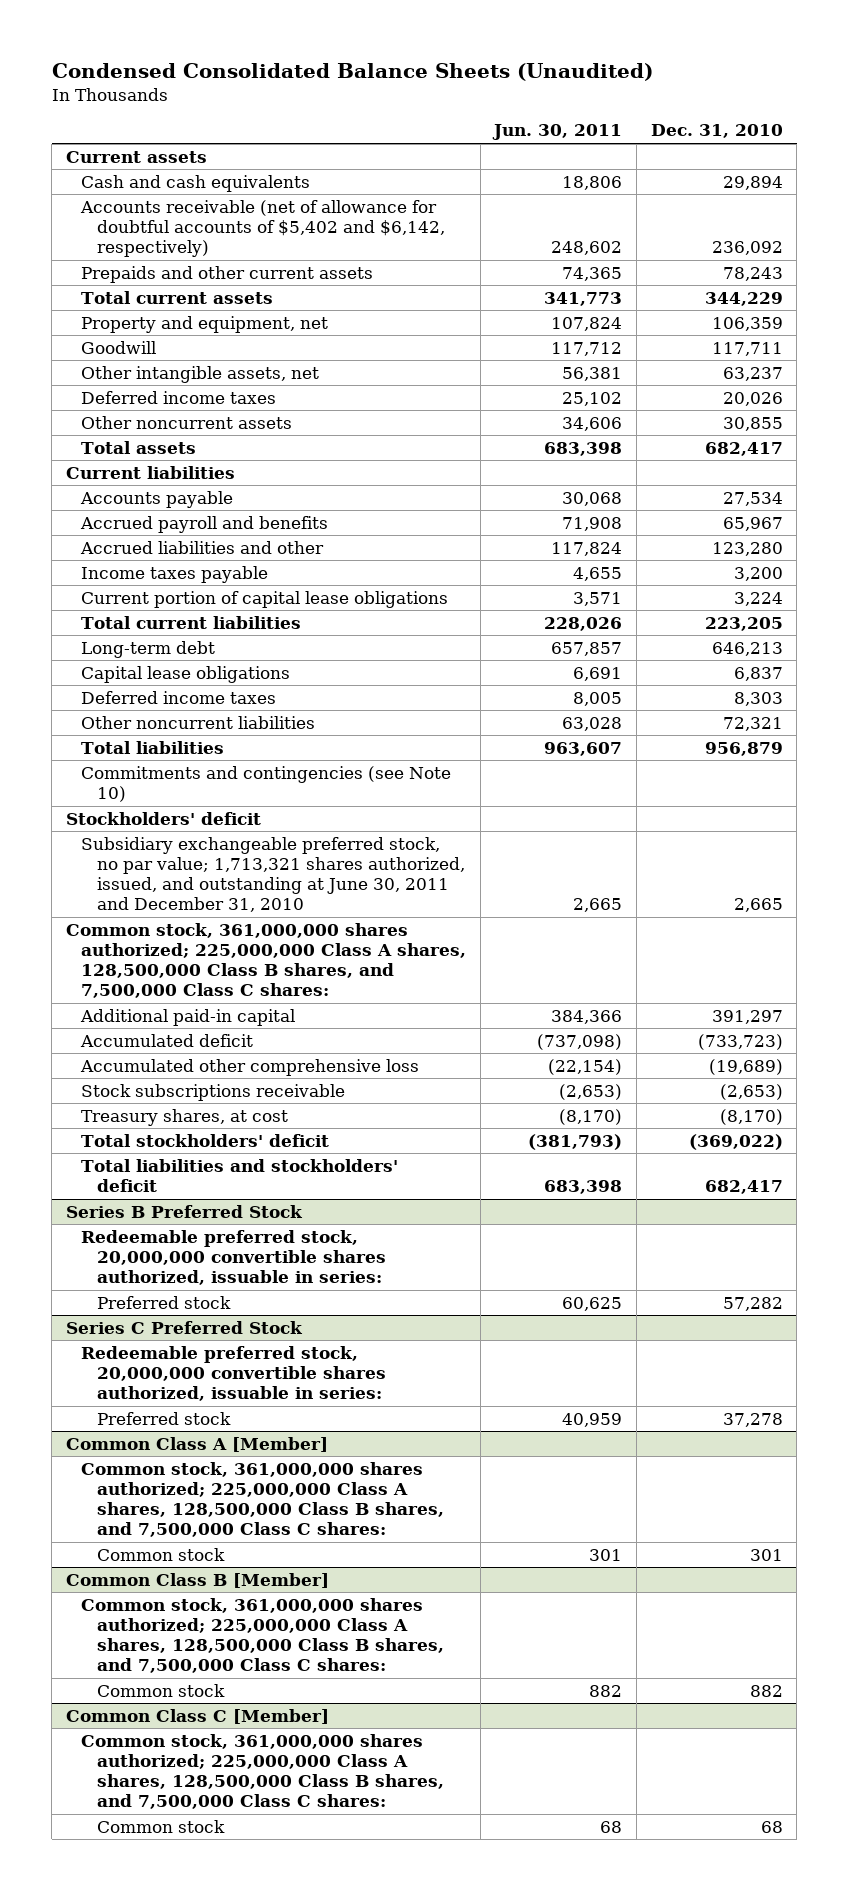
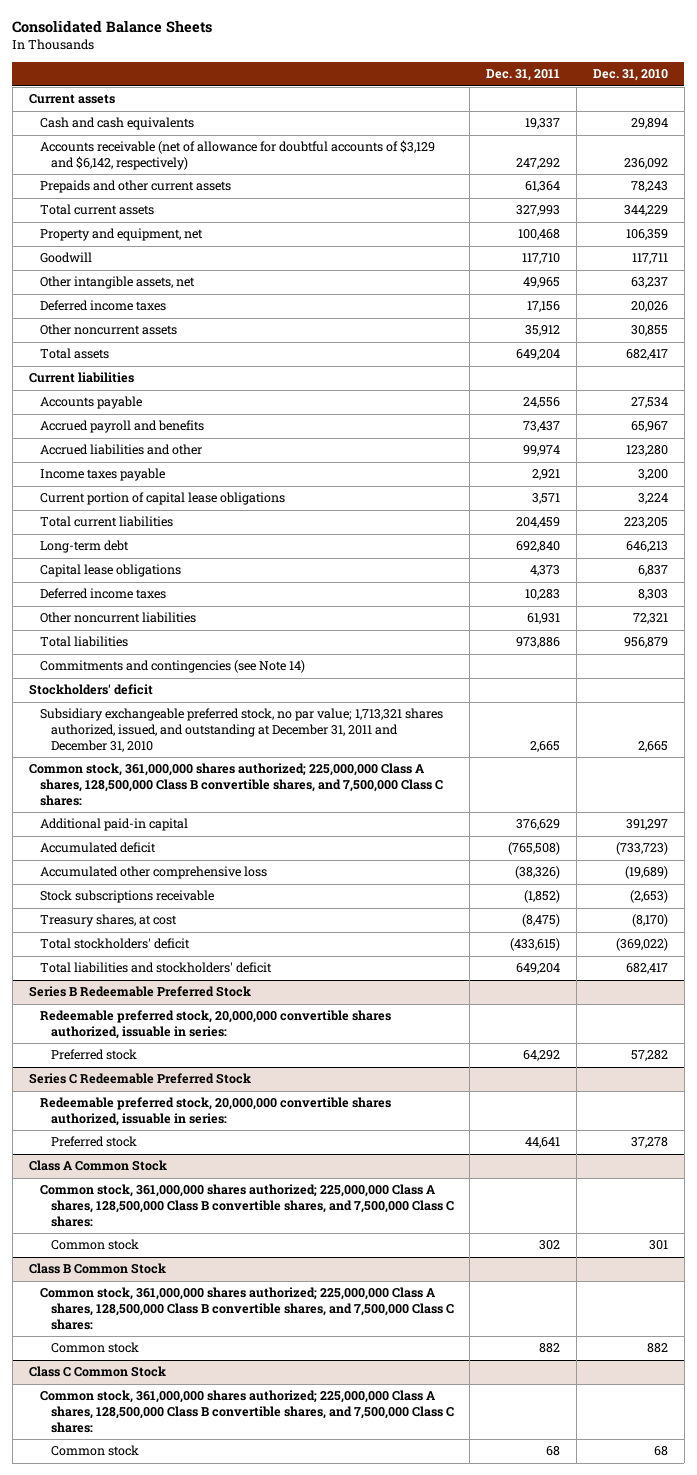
- Condensed Consolidated Balance Sheets (Unaudited)
+ Consolidated Balance Sheets
- | Jun. 30, 2011 | Dec. 31, 2010
+ | Dec. 31, 2011 | Dec. 31, 2010
- Accounts receivable (net of allowance for doubtful accounts of $5,402 and $6,142, respectively) | 248,602 | 236,092
+ Accounts receivable (net of allowance for doubtful accounts of $3,129 and $6,142, respectively) | 247,292 | 236,092
- Commitments and contingencies (see Note 10)
+ Commitments and contingencies (see Note 14)
- Subsidiary exchangeable preferred stock, no par value; 1,713,321 shares authorized, issued, and outstanding at June 30, 2011 and December 31, 2010 | 2,665 | 2,665
- Common stock, 361,000,000 shares authorized; 225,000,000 Class A shares, 128,500,000 Class B shares, and 7,500,000 Class C shares:
+ Subsidiary exchangeable preferred stock, no par value; 1,713,321 shares authorized, issued, and outstanding at December 31, 2011 and December 31, 2010 | 2,665 | 2,665
+ Common stock, 361,000,000 shares authorized; 225,000,000 Class A shares, 128,500,000 Class B convertible shares, and 7,500,000 Class C shares:
- Series B Preferred Stock
+ Series B Redeemable Preferred Stock
- Series C Preferred Stock
+ Series C Redeemable Preferred Stock
- Common Class A [Member]
- Common stock, 361,000,000 shares authorized; 225,000,000 Class A shares, 128,500,000 Class B shares, and 7,500,000 Class C shares:
+ Class A Common Stock
+ Common stock, 361,000,000 shares authorized; 225,000,000 Class A shares, 128,500,000 Class B convertible shares, and 7,500,000 Class C shares:
- Common Class B [Member]
- Common stock, 361,000,000 shares authorized; 225,000,000 Class A shares, 128,500,000 Class B shares, and 7,500,000 Class C shares:
+ Class B Common Stock
+ Common stock, 361,000,000 shares authorized; 225,000,000 Class A shares, 128,500,000 Class B convertible shares, and 7,500,000 Class C shares:
- Common Class C [Member]
- Common stock, 361,000,000 shares authorized; 225,000,000 Class A shares, 128,500,000 Class B shares, and 7,500,000 Class C shares:
+ Class C Common Stock
+ Common stock, 361,000,000 shares authorized; 225,000,000 Class A shares, 128,500,000 Class B convertible shares, and 7,500,000 Class C shares:

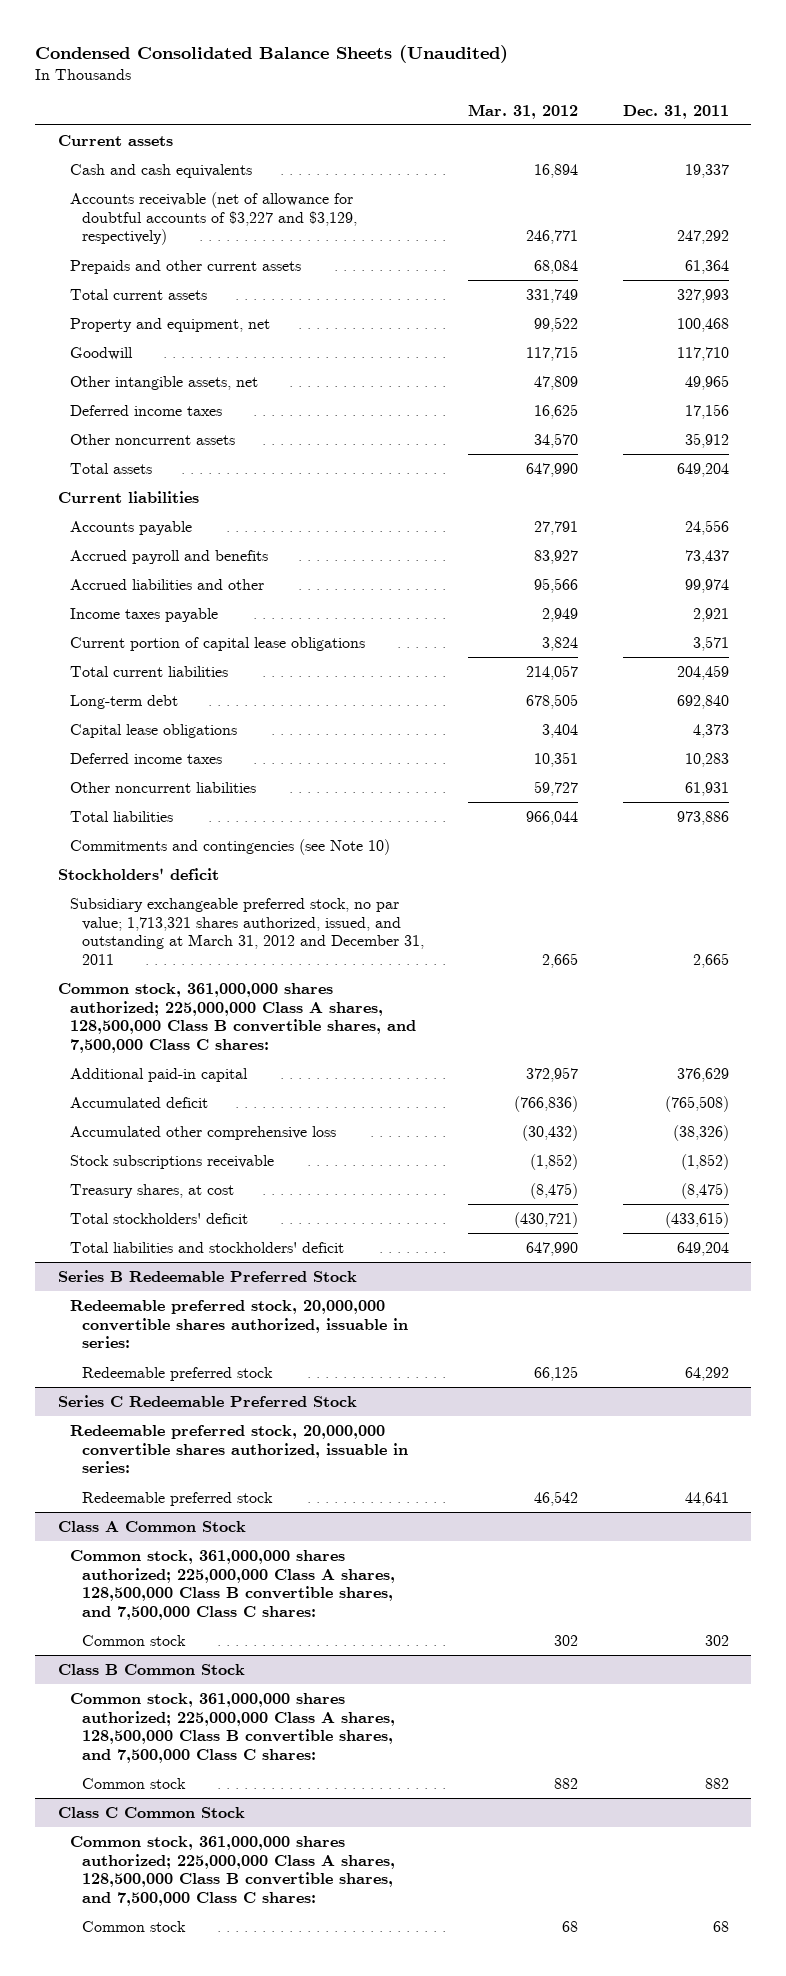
- Consolidated Balance Sheets
+ Condensed Consolidated Balance Sheets (Unaudited)
- | Dec. 31, 2011 | Dec. 31, 2010
+ | Mar. 31, 2012 | Dec. 31, 2011
- Accounts receivable (net of allowance for doubtful accounts of $3,129 and $6,142, respectively) | 247,292 | 236,092
+ Accounts receivable (net of allowance for doubtful accounts of $3,227 and $3,129, respectively) | 246,771 | 247,292
- Commitments and contingencies (see Note 14)
+ Commitments and contingencies (see Note 10)
- Subsidiary exchangeable preferred stock, no par value; 1,713,321 shares authorized, issued, and outstanding at December 31, 2011 and December 31, 2010 | 2,665 | 2,665
+ Subsidiary exchangeable preferred stock, no par value; 1,713,321 shares authorized, issued, and outstanding at March 31, 2012 and December 31, 2011 | 2,665 | 2,665
@ Series B Redeemable Preferred Stock
- Preferred stock | 64,292 | 57,282
+ Redeemable preferred stock | 66,125 | 64,292
@ Series C Redeemable Preferred Stock
- Preferred stock | 44,641 | 37,278
+ Redeemable preferred stock | 46,542 | 44,641

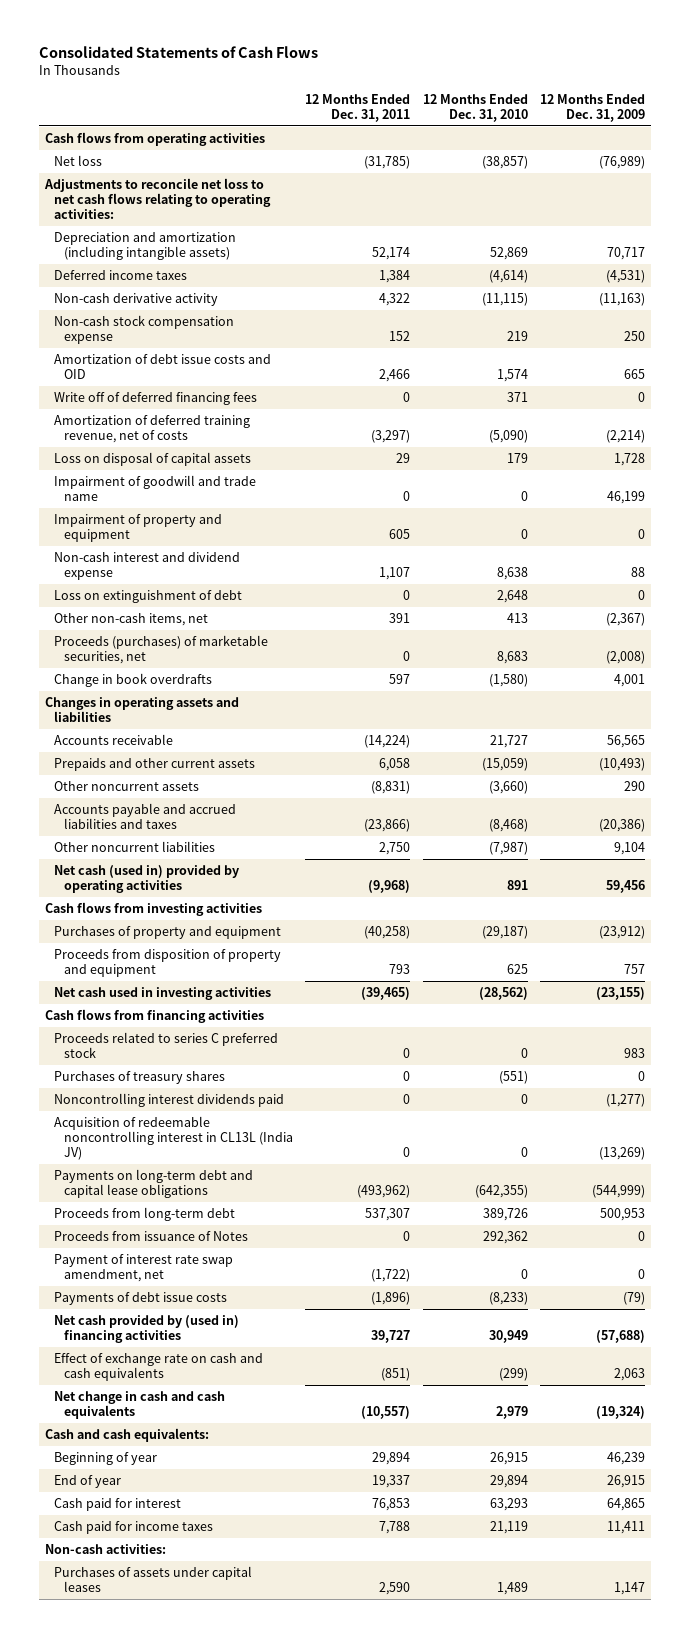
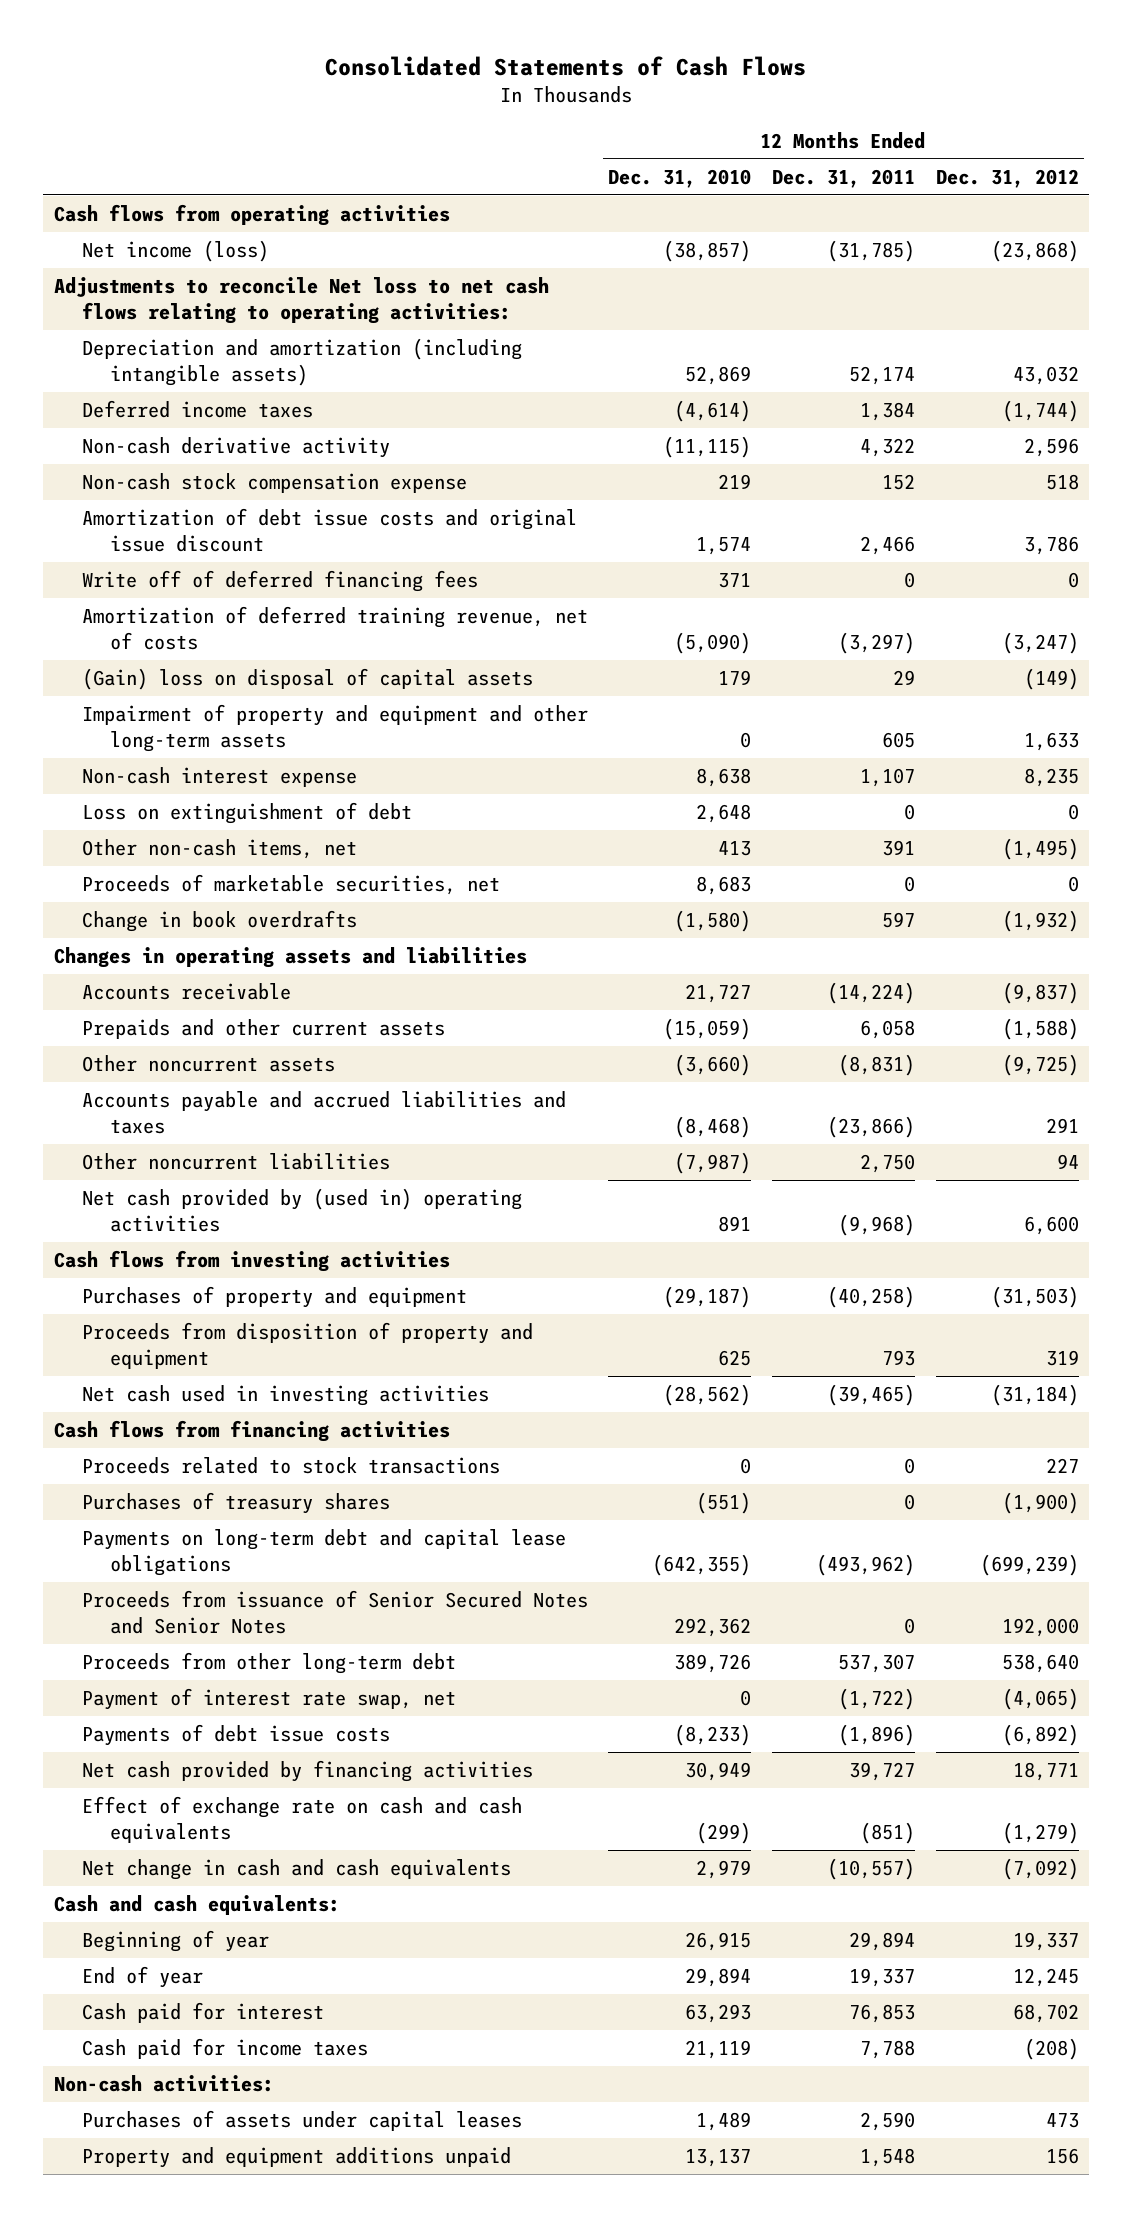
- | 12 Months Ended Dec. 31, 2011 | 12 Months Ended Dec. 31, 2010 | 12 Months Ended Dec. 31, 2009
+ | 12 Months Ended Dec. 31, 2010 | 12 Months Ended Dec. 31, 2011 | 12 Months Ended Dec. 31, 2012
- Net loss | (31,785) | (38,857) | (76,989)
- Adjustments to reconcile net loss to net cash flows relating to operating activities:
+ Net income (loss) | (38,857) | (31,785) | (23,868)
+ Adjustments to reconcile Net loss to net cash flows relating to operating activities:
- Amortization of debt issue costs and OID | 2,466 | 1,574 | 665
+ Amortization of debt issue costs and original issue discount | 1,574 | 2,466 | 3,786
- Loss on disposal of capital assets | 29 | 179 | 1,728
- Impairment of goodwill and trade name | 0 | 0 | 46,199
- Impairment of property and equipment | 605 | 0 | 0
- Non-cash interest and dividend expense | 1,107 | 8,638 | 88
+ (Gain) loss on disposal of capital assets | 179 | 29 | (149)
+ Impairment of property and equipment and other long-term assets | 0 | 605 | 1,633
+ Non-cash interest expense | 8,638 | 1,107 | 8,235
- Proceeds (purchases) of marketable securities, net | 0 | 8,683 | (2,008)
+ Proceeds of marketable securities, net | 8,683 | 0 | 0
- Net cash (used in) provided by operating activities | (9,968) | 891 | 59,456
+ Net cash provided by (used in) operating activities | 891 | (9,968) | 6,600
- Proceeds related to series C preferred stock | 0 | 0 | 983
+ Proceeds related to stock transactions | 0 | 0 | 227
- Noncontrolling interest dividends paid | 0 | 0 | (1,277)
- Acquisition of redeemable noncontrolling interest in CL13L (India JV) | 0 | 0 | (13,269)
- Proceeds from long-term debt | 537,307 | 389,726 | 500,953
- Proceeds from issuance of Notes | 0 | 292,362 | 0
- Payment of interest rate swap amendment, net | (1,722) | 0 | 0
+ Proceeds from issuance of Senior Secured Notes and Senior Notes | 292,362 | 0 | 192,000
+ Proceeds from other long-term debt | 389,726 | 537,307 | 538,640
+ Payment of interest rate swap, net | 0 | (1,722) | (4,065)
- Net cash provided by (used in) financing activities | 39,727 | 30,949 | (57,688)
+ Net cash provided by financing activities | 30,949 | 39,727 | 18,771
+ Property and equipment additions unpaid | 13,137 | 1,548 | 156

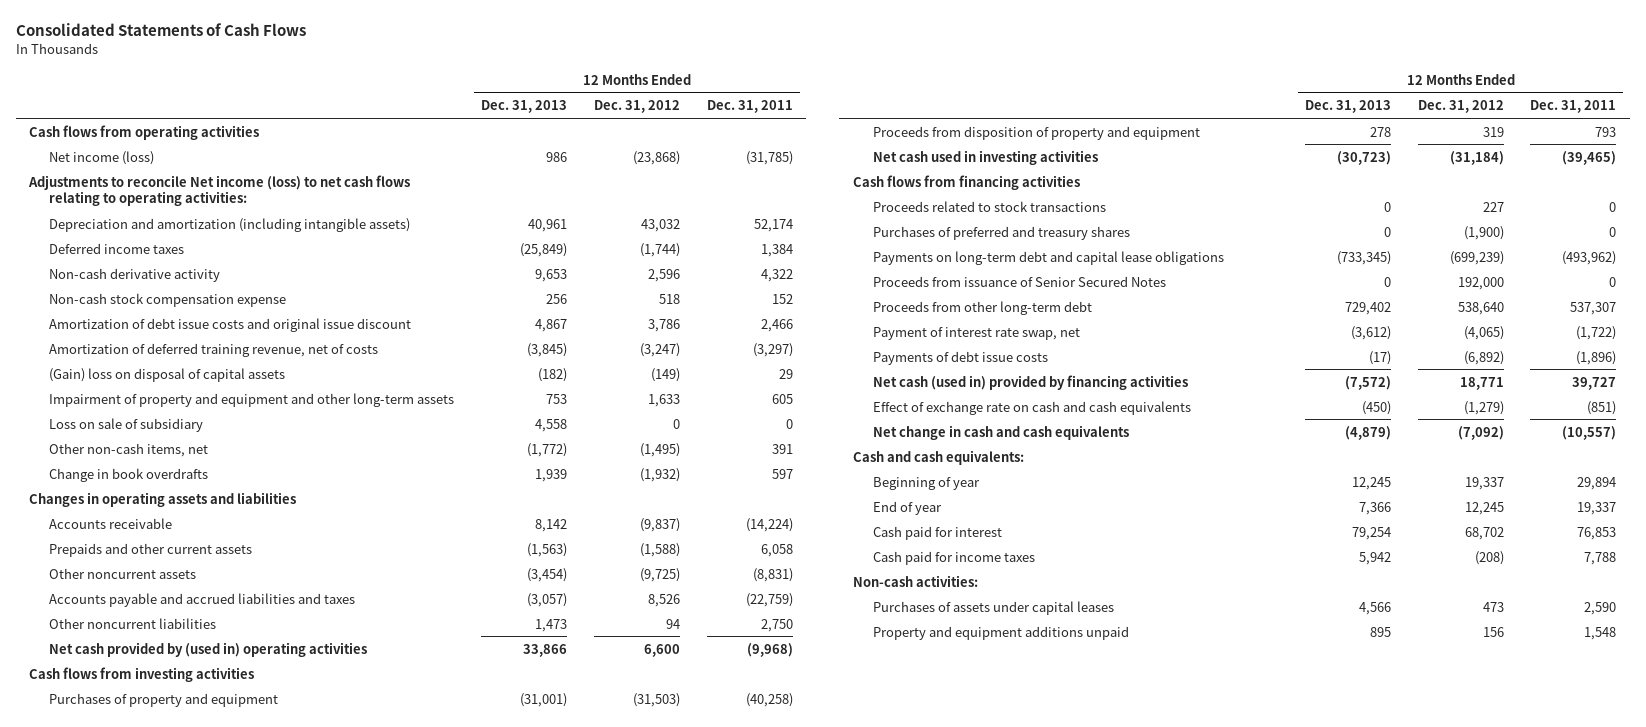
- | 12 Months Ended Dec. 31, 2010 | 12 Months Ended Dec. 31, 2011 | 12 Months Ended Dec. 31, 2012
+ | 12 Months Ended Dec. 31, 2013 | 12 Months Ended Dec. 31, 2012 | 12 Months Ended Dec. 31, 2011
- Adjustments to reconcile Net loss to net cash flows relating to operating activities:
+ Adjustments to reconcile Net income (loss) to net cash flows relating to operating activities:
- Write off of deferred financing fees | 371 | 0 | 0
- Non-cash interest expense | 8,638 | 1,107 | 8,235
- Loss on extinguishment of debt | 2,648 | 0 | 0
+ Loss on sale of subsidiary | 4,558 | 0 | 0
- Proceeds of marketable securities, net | 8,683 | 0 | 0
- Accounts payable and accrued liabilities and taxes | (8,468) | (23,866) | 291
+ Accounts payable and accrued liabilities and taxes | (3,057) | 8,526 | (22,759)
- Purchases of treasury shares | (551) | 0 | (1,900)
+ Purchases of preferred and treasury shares | 0 | (1,900) | 0
- Proceeds from issuance of Senior Secured Notes and Senior Notes | 292,362 | 0 | 192,000
+ Proceeds from issuance of Senior Secured Notes | 0 | 192,000 | 0
- Net cash provided by financing activities | 30,949 | 39,727 | 18,771
+ Net cash (used in) provided by financing activities | (7,572) | 18,771 | 39,727

